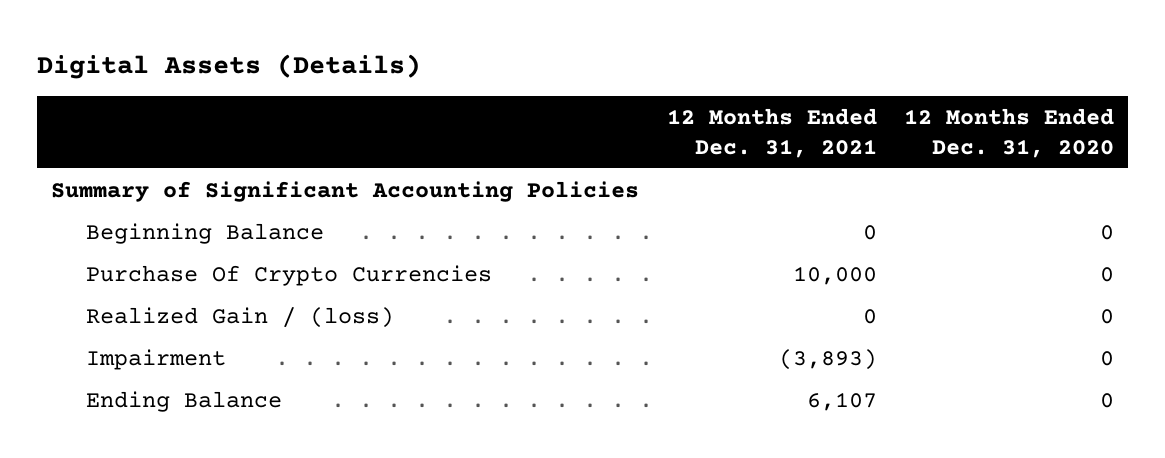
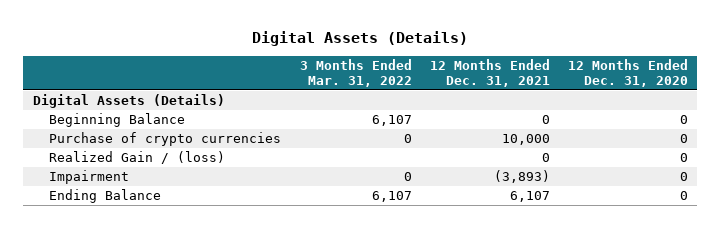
- | 12 Months Ended Dec. 31, 2021 | 12 Months Ended Dec. 31, 2020
+ | 3 Months Ended Mar. 31, 2022 | 12 Months Ended Dec. 31, 2021 | 12 Months Ended Dec. 31, 2020
- Summary of Significant Accounting Policies
+ Digital Assets (Details)
- Purchase Of Crypto Currencies | 10,000 | 0
+ Purchase of crypto currencies | 0 | 10,000 | 0

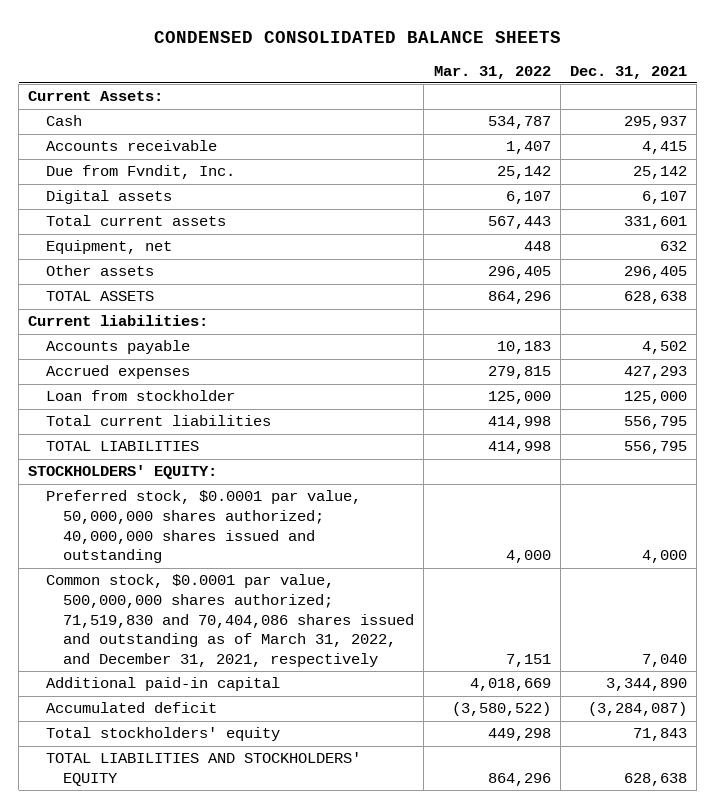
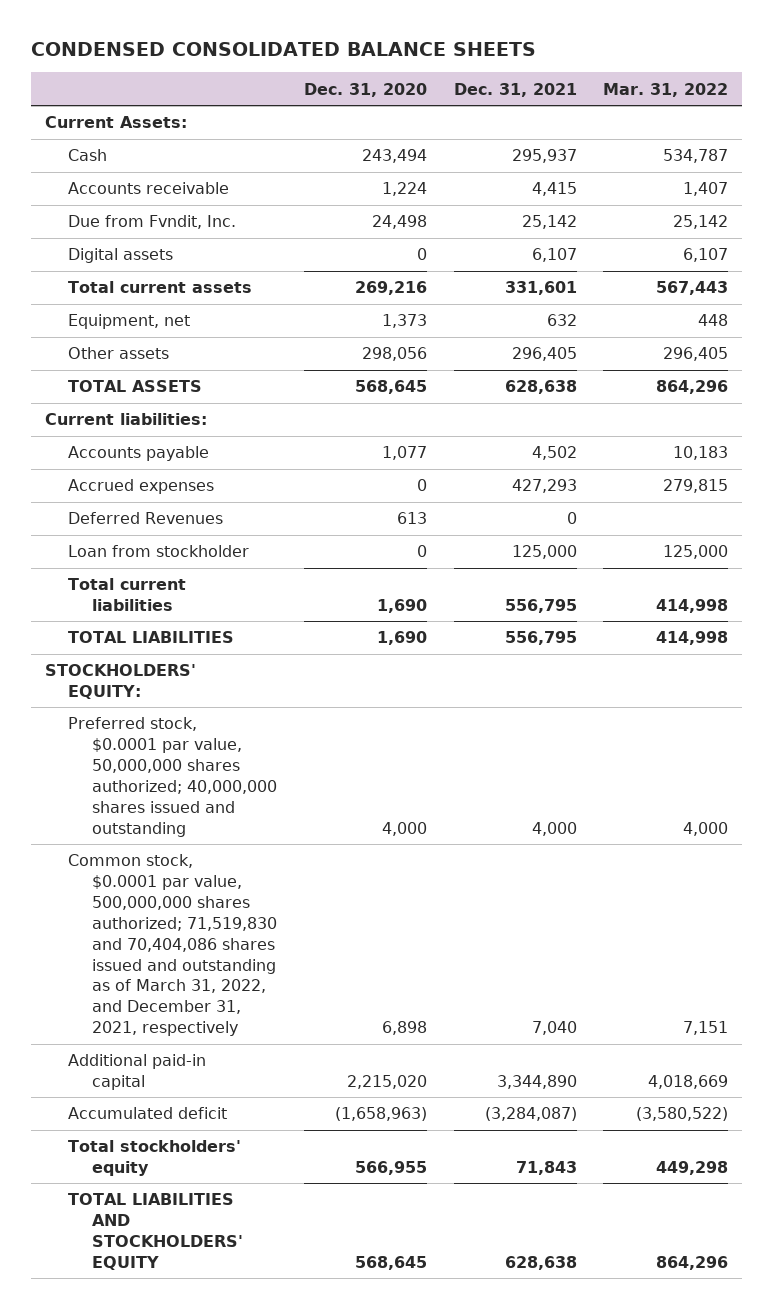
- | Mar. 31, 2022 | Dec. 31, 2021
+ | Dec. 31, 2020 | Dec. 31, 2021 | Mar. 31, 2022
+ Deferred Revenues | 613 | 0 |

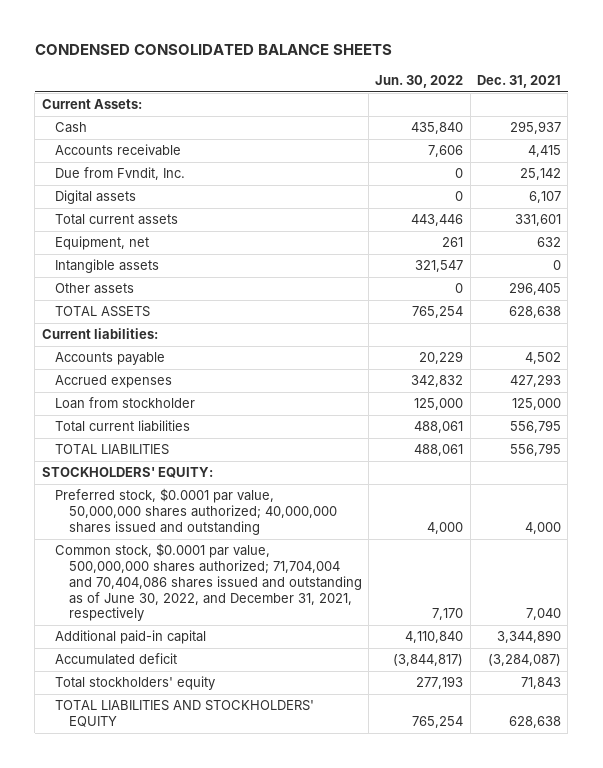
- | Dec. 31, 2020 | Dec. 31, 2021 | Mar. 31, 2022
+ | Jun. 30, 2022 | Dec. 31, 2021
+ Intangible assets | 321,547 | 0
- Deferred Revenues | 613 | 0 |
- Common stock, $0.0001 par value, 500,000,000 shares authorized; 71,519,830 and 70,404,086 shares issued and outstanding as of March 31, 2022, and December 31, 2021, respectively | 6,898 | 7,040 | 7,151
+ Common stock, $0.0001 par value, 500,000,000 shares authorized; 71,704,004 and 70,404,086 shares issued and outstanding as of June 30, 2022, and December 31, 2021, respectively | 7,170 | 7,040

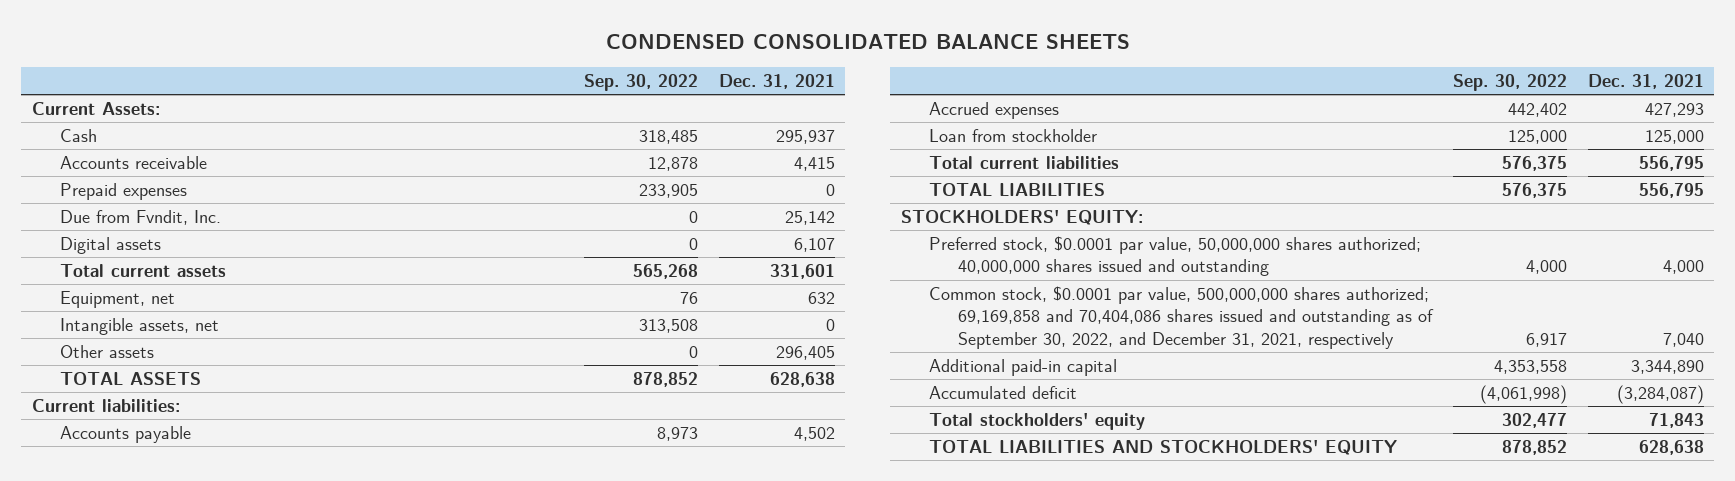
- | Jun. 30, 2022 | Dec. 31, 2021
+ | Sep. 30, 2022 | Dec. 31, 2021
+ Prepaid expenses | 233,905 | 0
- Intangible assets | 321,547 | 0
+ Intangible assets, net | 313,508 | 0
- Common stock, $0.0001 par value, 500,000,000 shares authorized; 71,704,004 and 70,404,086 shares issued and outstanding as of June 30, 2022, and December 31, 2021, respectively | 7,170 | 7,040
+ Common stock, $0.0001 par value, 500,000,000 shares authorized; 69,169,858 and 70,404,086 shares issued and outstanding as of September 30, 2022, and December 31, 2021, respectively | 6,917 | 7,040

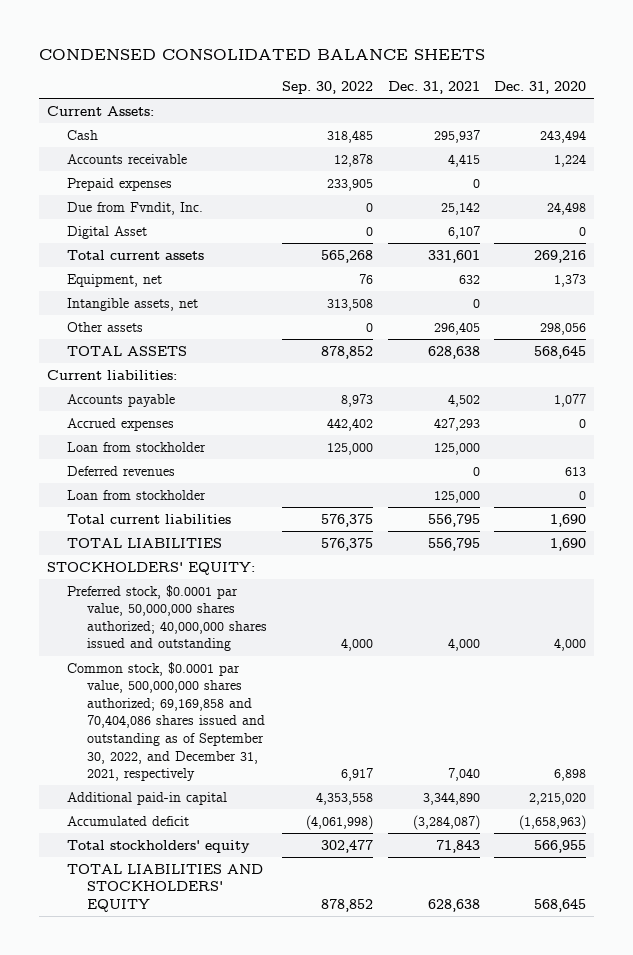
- | Sep. 30, 2022 | Dec. 31, 2021
+ | Sep. 30, 2022 | Dec. 31, 2021 | Dec. 31, 2020
- Digital assets | 0 | 6,107
+ Digital Asset | 0 | 6,107 | 0
+ Deferred revenues | | 0 | 613
+ Loan from stockholder | | 125,000 | 0

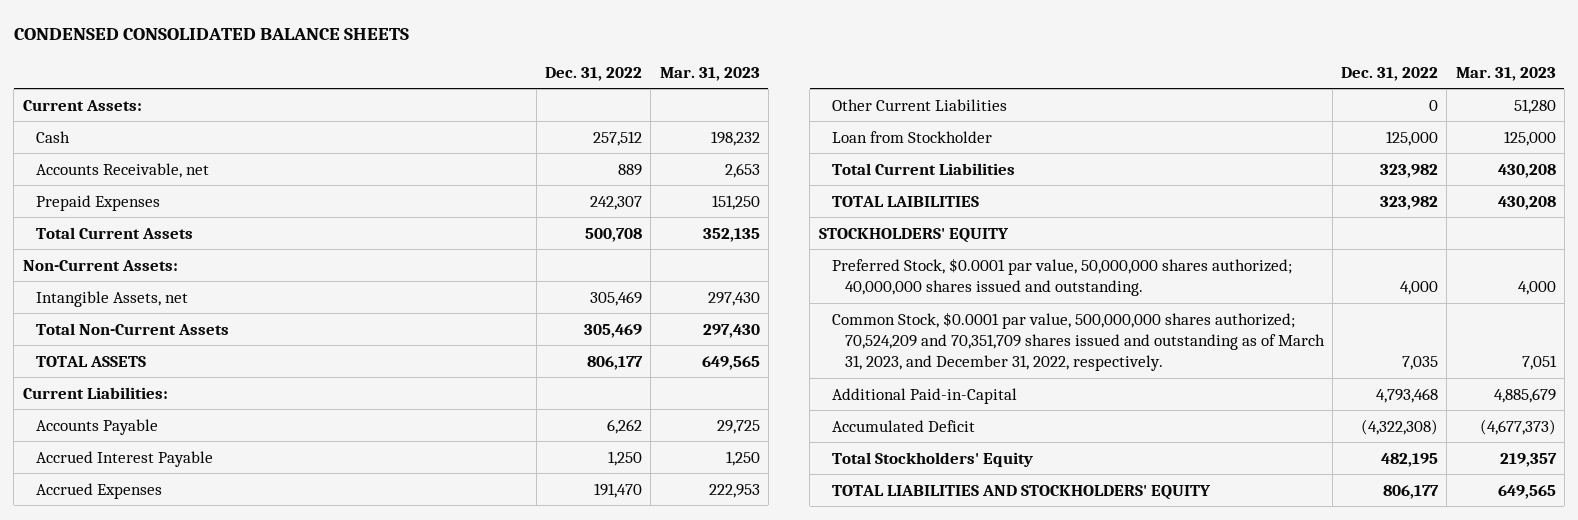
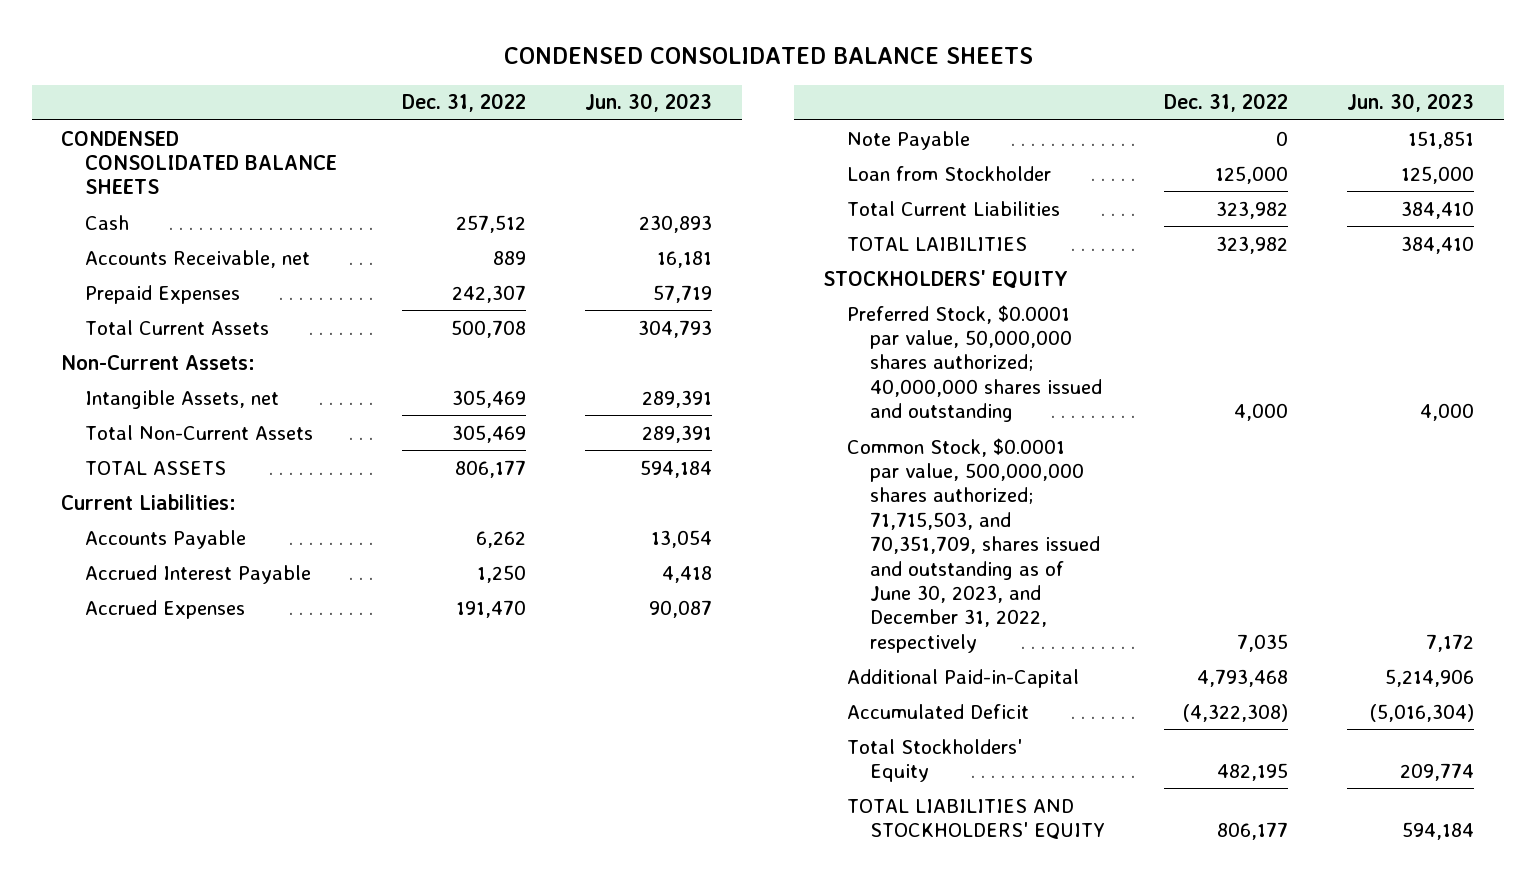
- | Dec. 31, 2022 | Mar. 31, 2023
+ | Dec. 31, 2022 | Jun. 30, 2023
- Current Assets:
+ CONDENSED CONSOLIDATED BALANCE SHEETS
- Other Current Liabilities | 0 | 51,280
+ Note Payable | 0 | 151,851
- Preferred Stock, $0.0001 par value, 50,000,000 shares authorized; 40,000,000 shares issued and outstanding. | 4,000 | 4,000
- Common Stock, $0.0001 par value, 500,000,000 shares authorized; 70,524,209 and 70,351,709 shares issued and outstanding as of March 31, 2023, and December 31, 2022, respectively. | 7,035 | 7,051
+ Preferred Stock, $0.0001 par value, 50,000,000 shares authorized; 40,000,000 shares issued and outstanding | 4,000 | 4,000
+ Common Stock, $0.0001 par value, 500,000,000 shares authorized; 71,715,503, and 70,351,709, shares issued and outstanding as of June 30, 2023, and December 31, 2022, respectively | 7,035 | 7,172

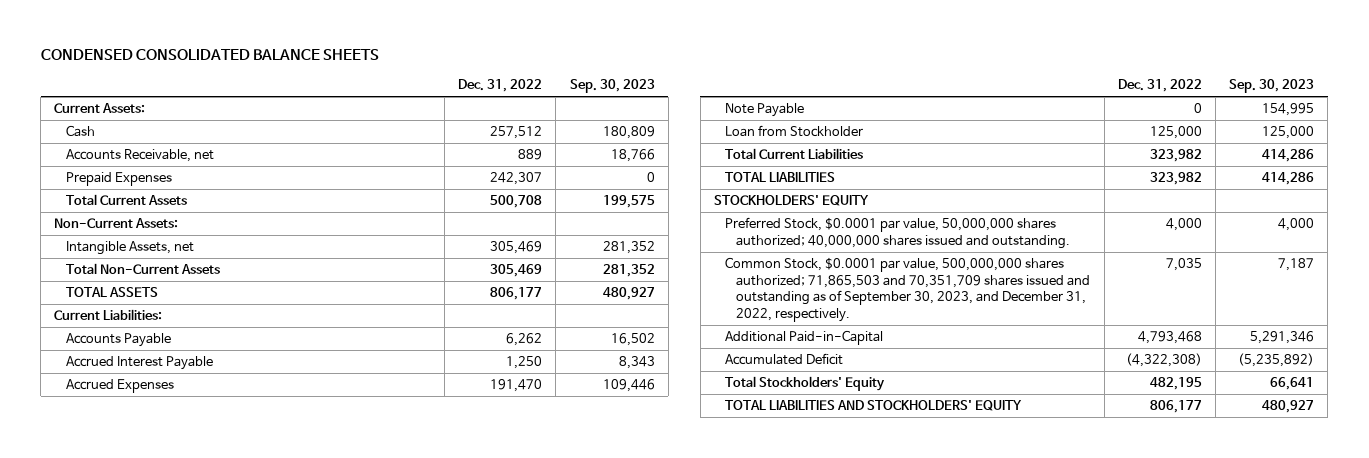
- | Dec. 31, 2022 | Jun. 30, 2023
+ | Dec. 31, 2022 | Sep. 30, 2023
- CONDENSED CONSOLIDATED BALANCE SHEETS
+ Current Assets:
- TOTAL LAIBILITIES | 323,982 | 384,410
+ TOTAL LIABILITIES | 323,982 | 414,286
- Preferred Stock, $0.0001 par value, 50,000,000 shares authorized; 40,000,000 shares issued and outstanding | 4,000 | 4,000
- Common Stock, $0.0001 par value, 500,000,000 shares authorized; 71,715,503, and 70,351,709, shares issued and outstanding as of June 30, 2023, and December 31, 2022, respectively | 7,035 | 7,172
+ Preferred Stock, $0.0001 par value, 50,000,000 shares authorized; 40,000,000 shares issued and outstanding. | 4,000 | 4,000
+ Common Stock, $0.0001 par value, 500,000,000 shares authorized; 71,865,503 and 70,351,709 shares issued and outstanding as of September 30, 2023, and December 31, 2022, respectively. | 7,035 | 7,187

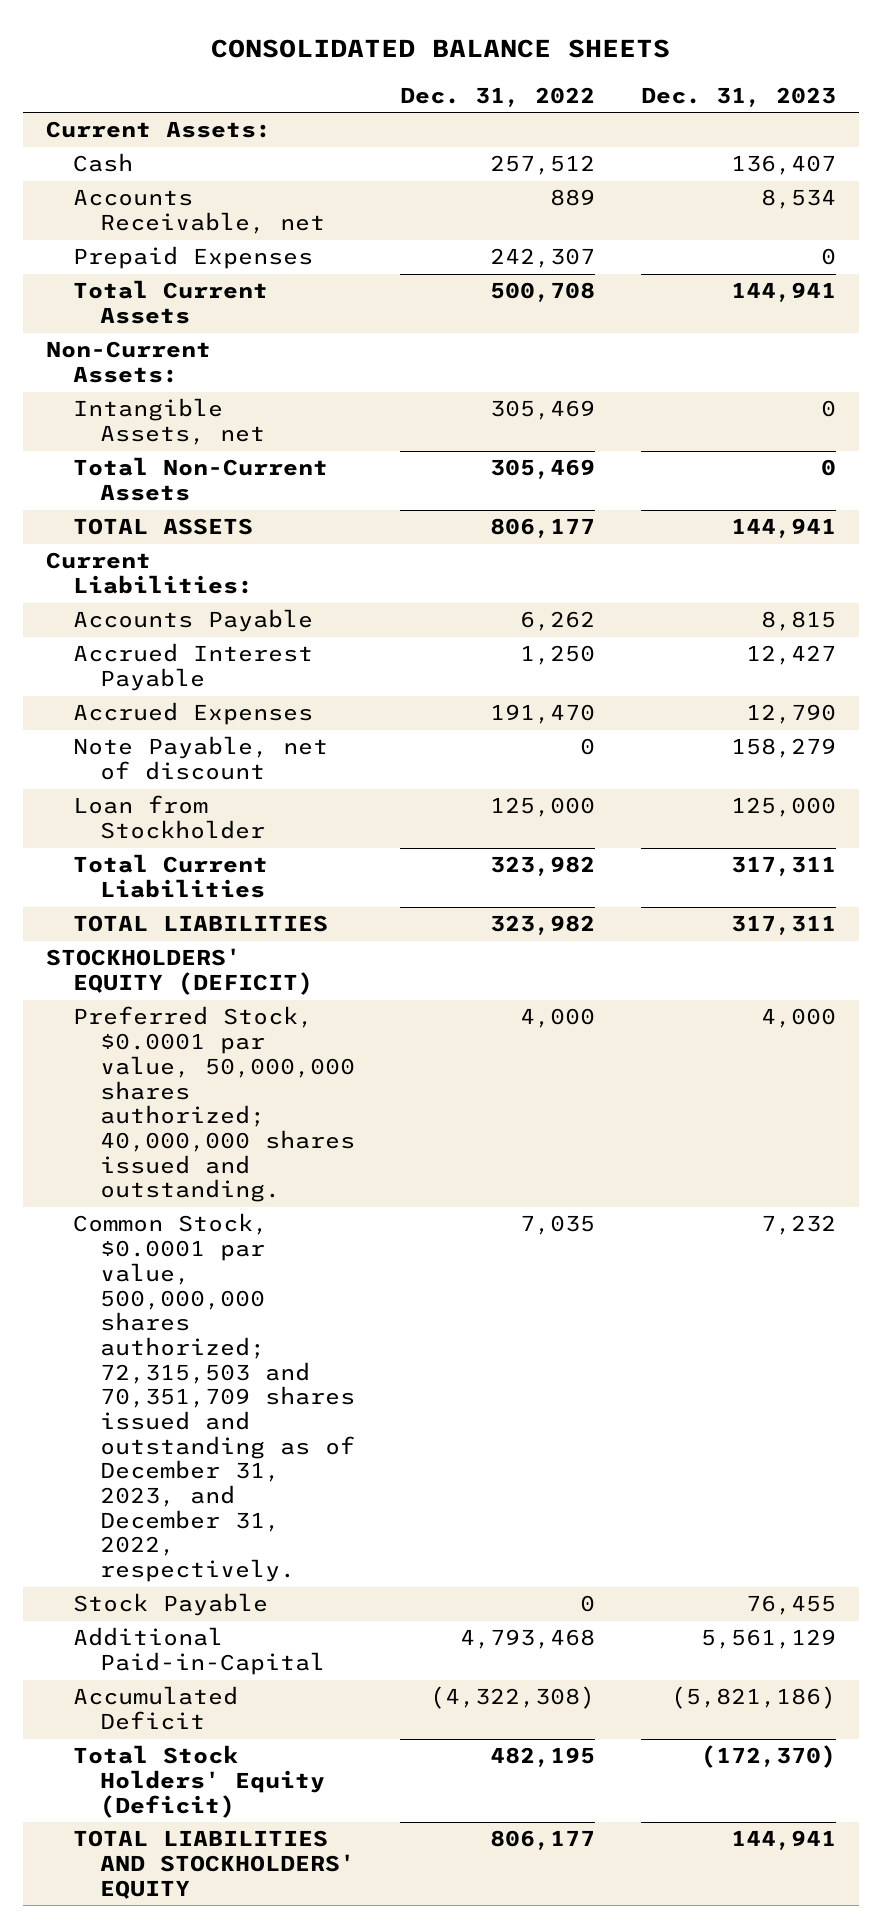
- CONDENSED CONSOLIDATED BALANCE SHEETS
+ CONSOLIDATED BALANCE SHEETS
- | Dec. 31, 2022 | Sep. 30, 2023
+ | Dec. 31, 2022 | Dec. 31, 2023
- Note Payable | 0 | 154,995
+ Note Payable, net of discount | 0 | 158,279
- STOCKHOLDERS' EQUITY
+ STOCKHOLDERS' EQUITY (DEFICIT)
- Common Stock, $0.0001 par value, 500,000,000 shares authorized; 71,865,503 and 70,351,709 shares issued and outstanding as of September 30, 2023, and December 31, 2022, respectively. | 7,035 | 7,187
+ Common Stock, $0.0001 par value, 500,000,000 shares authorized; 72,315,503 and 70,351,709 shares issued and outstanding as of December 31, 2023, and December 31, 2022, respectively. | 7,035 | 7,232
+ Stock Payable | 0 | 76,455
- Total Stockholders' Equity | 482,195 | 66,641
+ Total Stock Holders' Equity (Deficit) | 482,195 | (172,370)

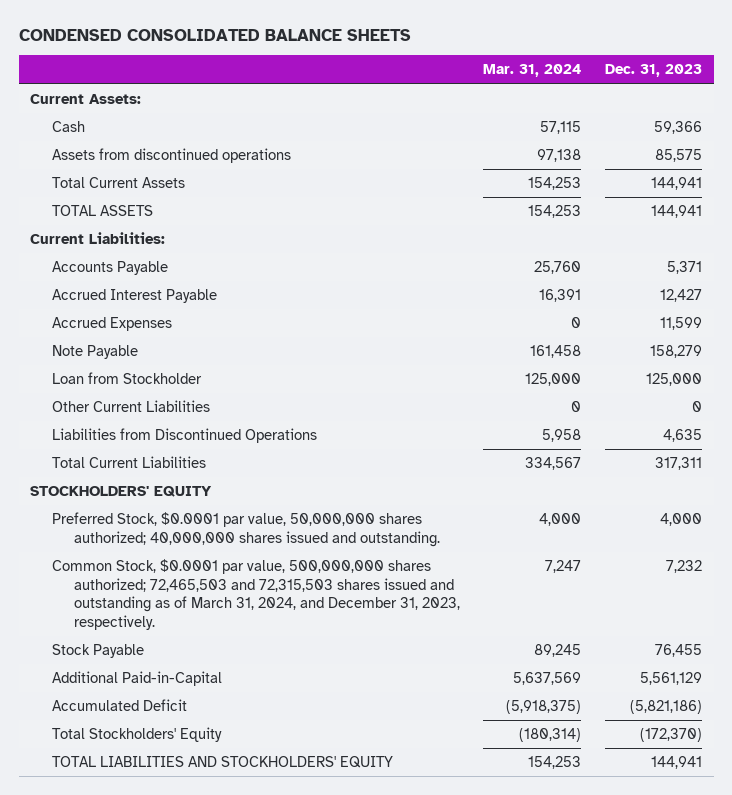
- CONSOLIDATED BALANCE SHEETS
+ CONDENSED CONSOLIDATED BALANCE SHEETS
- | Dec. 31, 2022 | Dec. 31, 2023
+ | Mar. 31, 2024 | Dec. 31, 2023
- Cash | 257,512 | 136,407
- Accounts Receivable, net | 889 | 8,534
- Prepaid Expenses | 242,307 | 0
+ Cash | 57,115 | 59,366
+ Assets from discontinued operations | 97,138 | 85,575
- Non-Current Assets:
- Intangible Assets, net | 305,469 | 0
- Total Non-Current Assets | 305,469 | 0
- Accounts Payable | 6,262 | 8,815
+ Accounts Payable | 25,760 | 5,371
- Accrued Expenses | 191,470 | 12,790
- Note Payable, net of discount | 0 | 158,279
+ Accrued Expenses | 0 | 11,599
+ Note Payable | 161,458 | 158,279
+ Other Current Liabilities | 0 | 0
+ Liabilities from Discontinued Operations | 5,958 | 4,635
- TOTAL LIABILITIES | 323,982 | 317,311
- STOCKHOLDERS' EQUITY (DEFICIT)
+ STOCKHOLDERS' EQUITY
- Common Stock, $0.0001 par value, 500,000,000 shares authorized; 72,315,503 and 70,351,709 shares issued and outstanding as of December 31, 2023, and December 31, 2022, respectively. | 7,035 | 7,232
+ Common Stock, $0.0001 par value, 500,000,000 shares authorized; 72,465,503 and 72,315,503 shares issued and outstanding as of March 31, 2024, and December 31, 2023, respectively. | 7,247 | 7,232
- Total Stock Holders' Equity (Deficit) | 482,195 | (172,370)
+ Total Stockholders' Equity | (180,314) | (172,370)

